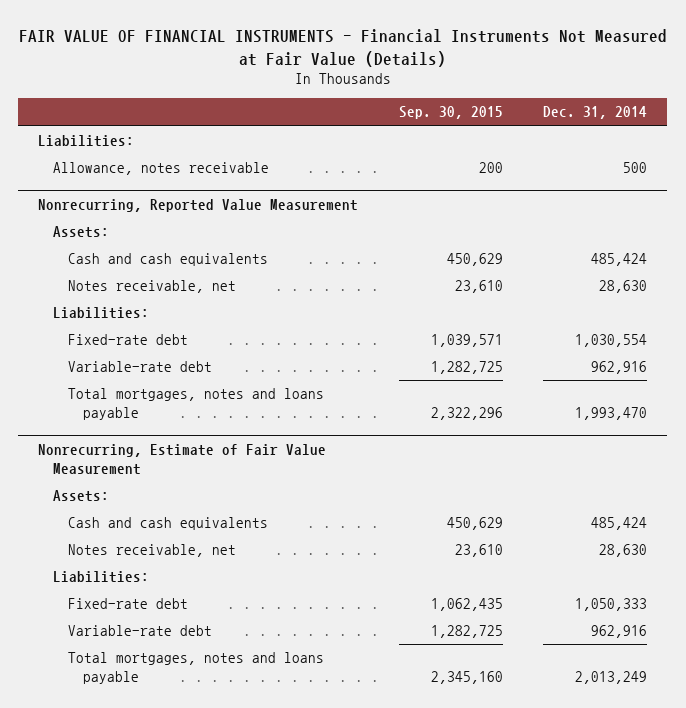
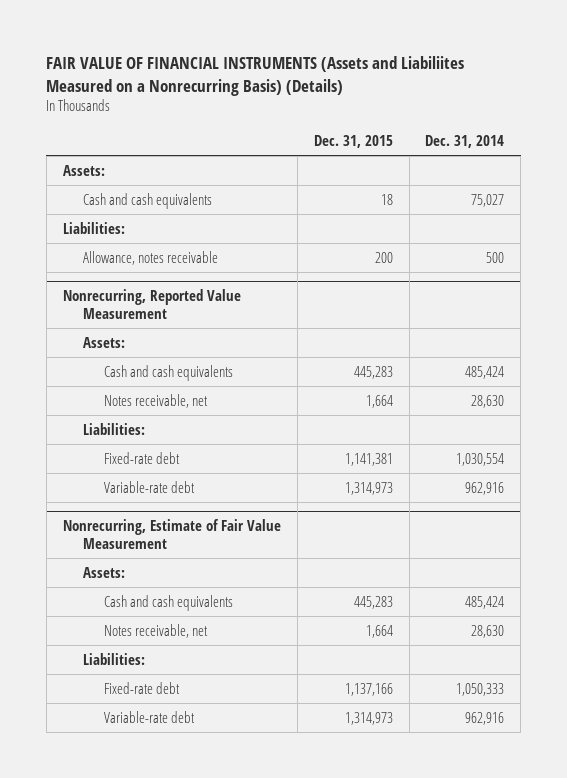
- FAIR VALUE OF FINANCIAL INSTRUMENTS - Financial Instruments Not Measured at Fair Value (Details)
+ FAIR VALUE OF FINANCIAL INSTRUMENTS (Assets and Liabiliites Measured on a Nonrecurring Basis) (Details)
- | Sep. 30, 2015 | Dec. 31, 2014
+ | Dec. 31, 2015 | Dec. 31, 2014
+ Assets:
+ Cash and cash equivalents | 18 | 75,027
@ Nonrecurring, Reported Value Measurement
- Total mortgages, notes and loans payable | 2,322,296 | 1,993,470
@ Nonrecurring, Estimate of Fair Value Measurement
- Total mortgages, notes and loans payable | 2,345,160 | 2,013,249

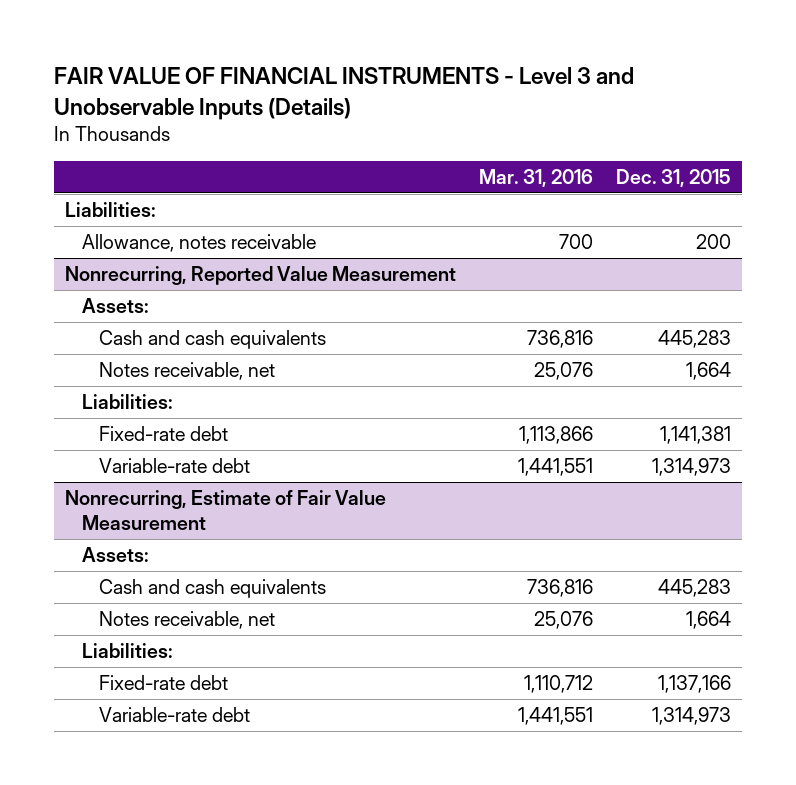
- FAIR VALUE OF FINANCIAL INSTRUMENTS (Assets and Liabiliites Measured on a Nonrecurring Basis) (Details)
+ FAIR VALUE OF FINANCIAL INSTRUMENTS - Level 3 and Unobservable Inputs (Details)
- | Dec. 31, 2015 | Dec. 31, 2014
+ | Mar. 31, 2016 | Dec. 31, 2015
- Assets:
- Cash and cash equivalents | 18 | 75,027

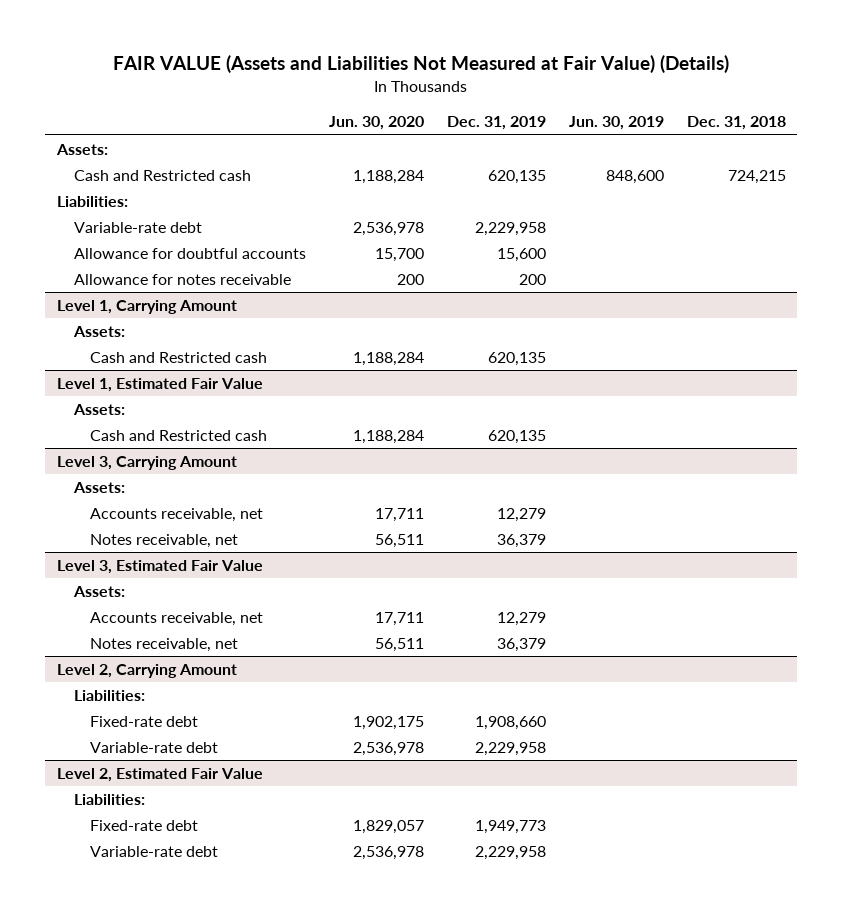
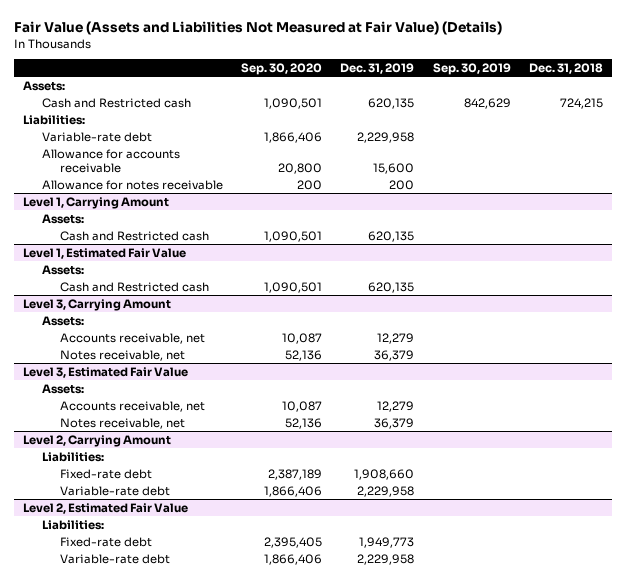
- FAIR VALUE (Assets and Liabilities Not Measured at Fair Value) (Details)
+ Fair Value (Assets and Liabilities Not Measured at Fair Value) (Details)
- | Jun. 30, 2020 | Dec. 31, 2019 | Jun. 30, 2019 | Dec. 31, 2018
+ | Sep. 30, 2020 | Dec. 31, 2019 | Sep. 30, 2019 | Dec. 31, 2018
- Allowance for doubtful accounts | 15,700 | 15,600 | |
+ Allowance for accounts receivable | 20,800 | 15,600 | |

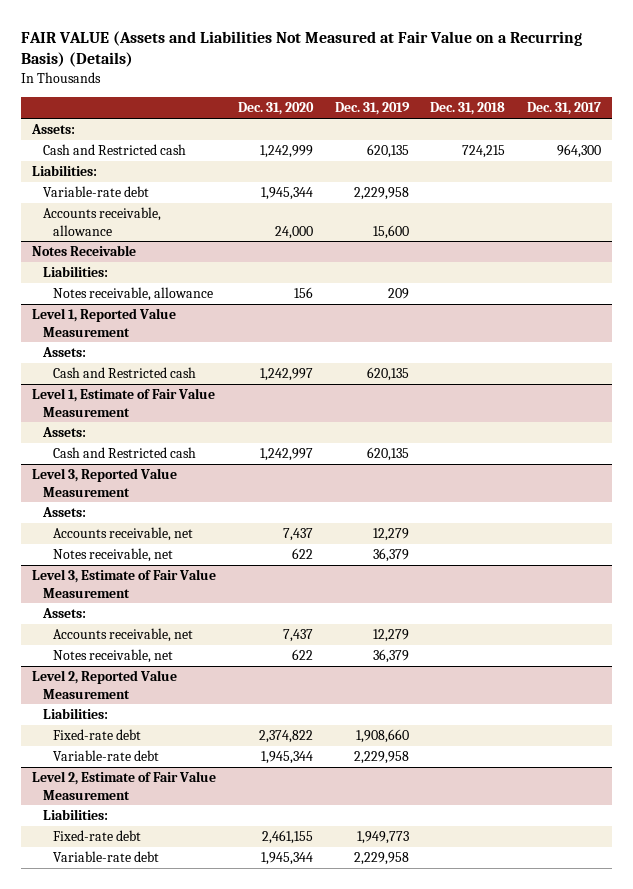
- Fair Value (Assets and Liabilities Not Measured at Fair Value) (Details)
+ FAIR VALUE (Assets and Liabilities Not Measured at Fair Value on a Recurring Basis) (Details)
- | Sep. 30, 2020 | Dec. 31, 2019 | Sep. 30, 2019 | Dec. 31, 2018
+ | Dec. 31, 2020 | Dec. 31, 2019 | Dec. 31, 2018 | Dec. 31, 2017
- Allowance for accounts receivable | 20,800 | 15,600 | |
- Allowance for notes receivable | 200 | 200 | |
- Level 1, Carrying Amount
+ Accounts receivable, allowance | 24,000 | 15,600 | |
+ Notes Receivable
+ Liabilities:
+ Notes receivable, allowance | 156 | 209 | |
+ Level 1, Reported Value Measurement
- Level 1, Estimated Fair Value
+ Level 1, Estimate of Fair Value Measurement
- Level 3, Carrying Amount
+ Level 3, Reported Value Measurement
- Level 3, Estimated Fair Value
+ Level 3, Estimate of Fair Value Measurement
- Level 2, Carrying Amount
+ Level 2, Reported Value Measurement
- Level 2, Estimated Fair Value
+ Level 2, Estimate of Fair Value Measurement

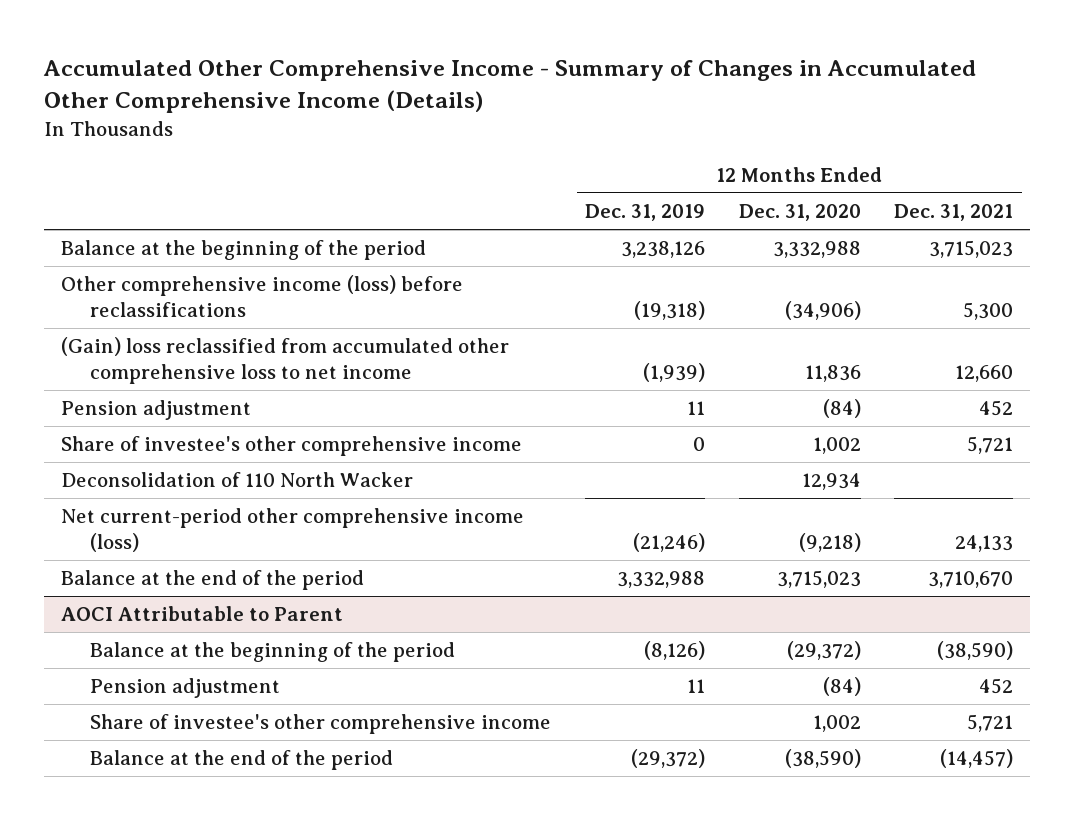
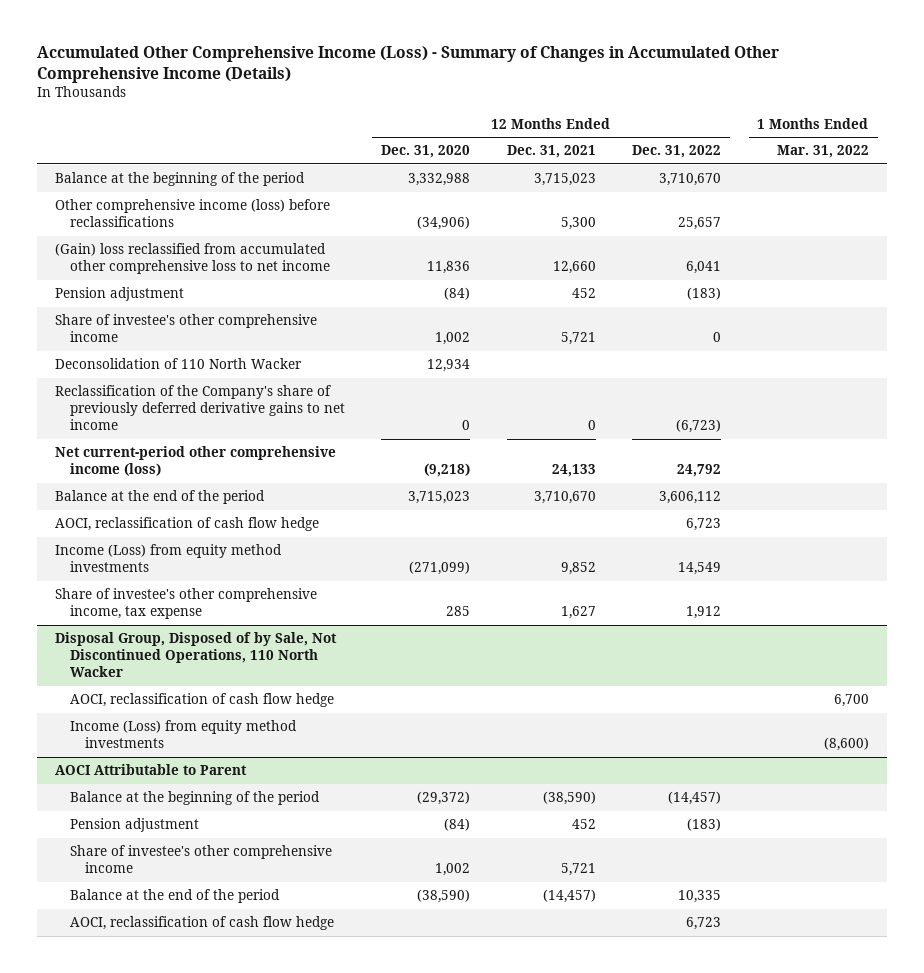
- Accumulated Other Comprehensive Income - Summary of Changes in Accumulated Other Comprehensive Income (Details)
+ Accumulated Other Comprehensive Income (Loss) - Summary of Changes in Accumulated Other Comprehensive Income (Details)
- | 12 Months Ended Dec. 31, 2019 | 12 Months Ended Dec. 31, 2020 | 12 Months Ended Dec. 31, 2021
+ | 12 Months Ended Dec. 31, 2020 | 12 Months Ended Dec. 31, 2021 | 12 Months Ended Dec. 31, 2022 | 1 Months Ended Mar. 31, 2022
+ Reclassification of the Company's share of previously deferred derivative gains to net income | 0 | 0 | (6,723) |
+ AOCI, reclassification of cash flow hedge | | | 6,723 |
+ Income (Loss) from equity method investments | (271,099) | 9,852 | 14,549 |
+ Share of investee's other comprehensive income, tax expense | 285 | 1,627 | 1,912 |
+ Disposal Group, Disposed of by Sale, Not Discontinued Operations, 110 North Wacker
+ AOCI, reclassification of cash flow hedge | | | | 6,700
+ Income (Loss) from equity method investments | | | | (8,600)
@ AOCI Attributable to Parent
+ AOCI, reclassification of cash flow hedge | | | 6,723 |

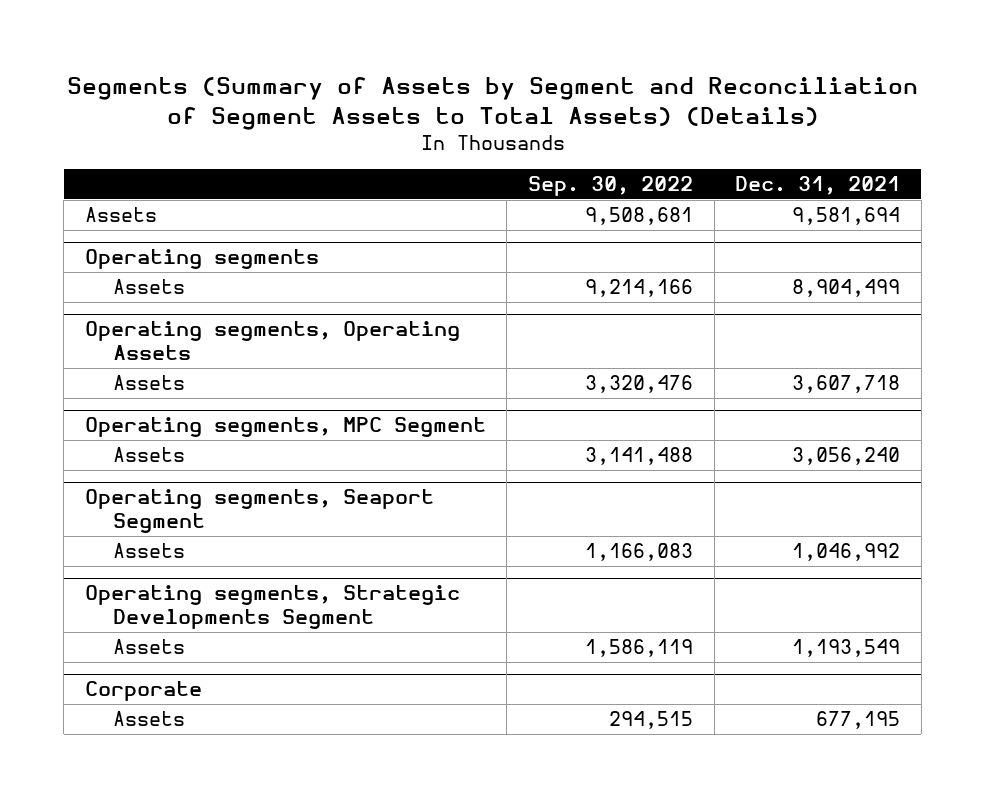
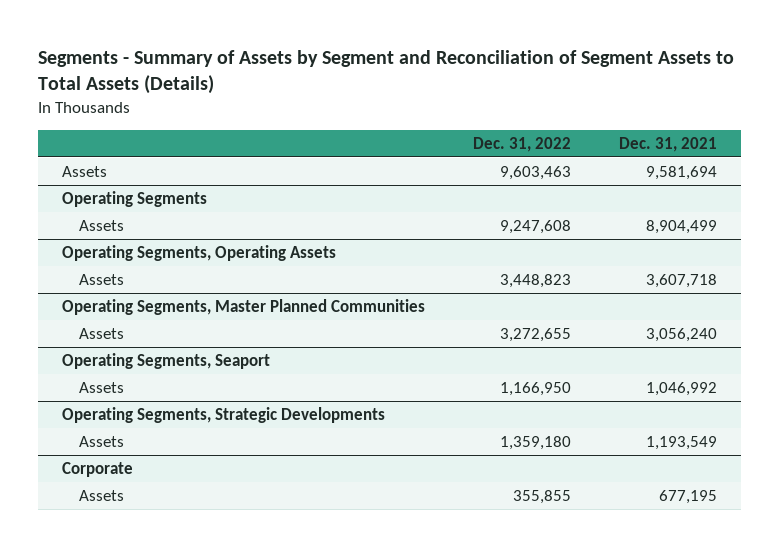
- Segments (Summary of Assets by Segment and Reconciliation of Segment Assets to Total Assets) (Details)
+ Segments - Summary of Assets by Segment and Reconciliation of Segment Assets to Total Assets (Details)
- | Sep. 30, 2022 | Dec. 31, 2021
+ | Dec. 31, 2022 | Dec. 31, 2021
- Operating segments
+ Operating Segments
- Operating segments, Operating Assets
+ Operating Segments, Operating Assets
- Operating segments, MPC Segment
+ Operating Segments, Master Planned Communities
- Operating segments, Seaport Segment
+ Operating Segments, Seaport
- Operating segments, Strategic Developments Segment
+ Operating Segments, Strategic Developments

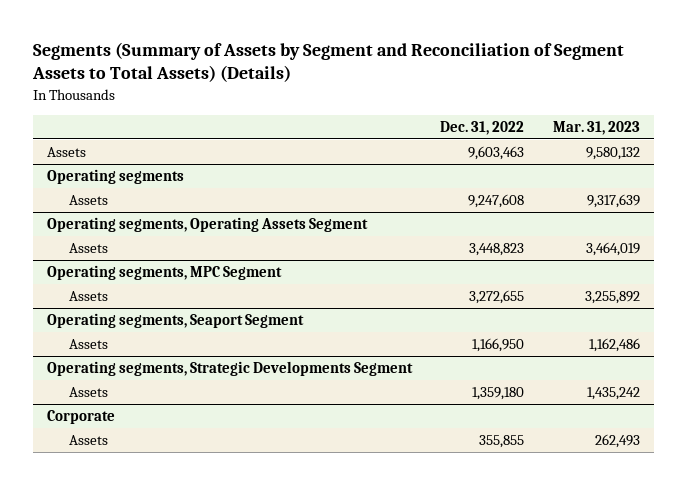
- Segments - Summary of Assets by Segment and Reconciliation of Segment Assets to Total Assets (Details)
+ Segments (Summary of Assets by Segment and Reconciliation of Segment Assets to Total Assets) (Details)
- | Dec. 31, 2022 | Dec. 31, 2021
+ | Dec. 31, 2022 | Mar. 31, 2023
- Operating Segments
+ Operating segments
- Operating Segments, Operating Assets
+ Operating segments, Operating Assets Segment
- Operating Segments, Master Planned Communities
+ Operating segments, MPC Segment
- Operating Segments, Seaport
+ Operating segments, Seaport Segment
- Operating Segments, Strategic Developments
+ Operating segments, Strategic Developments Segment

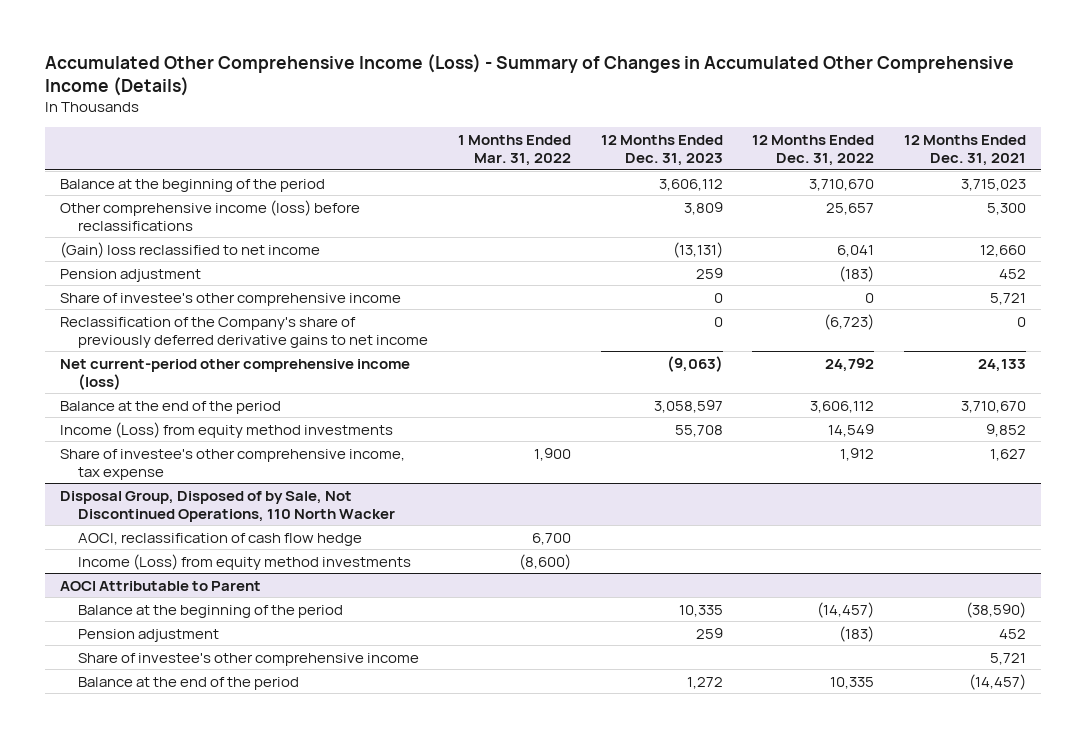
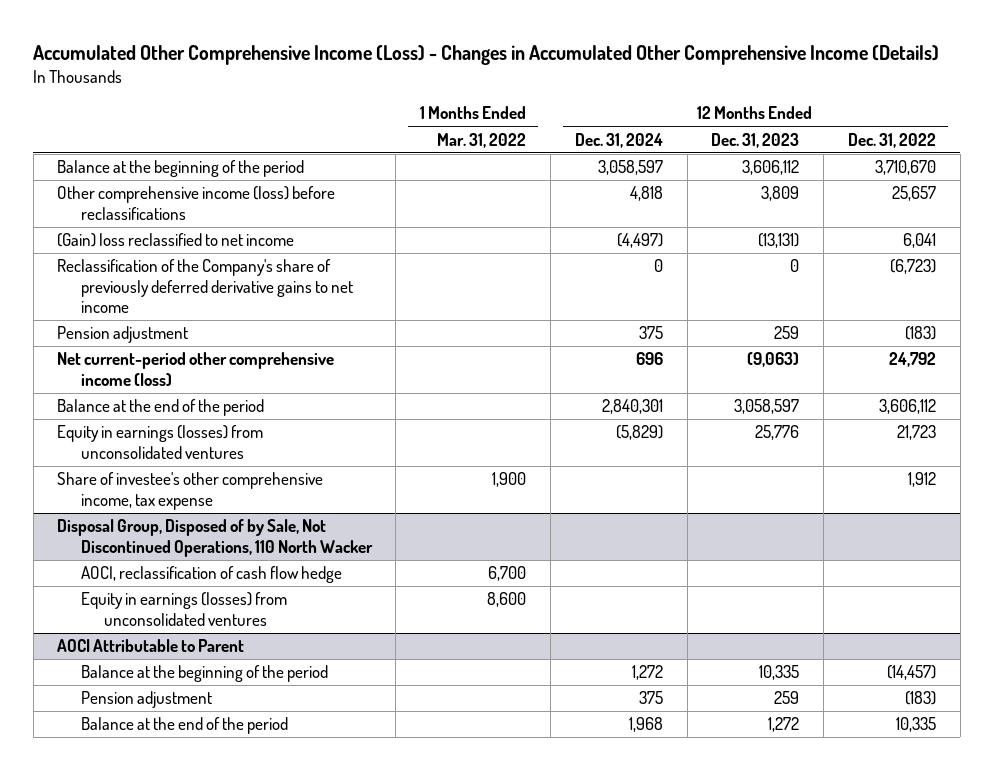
- Accumulated Other Comprehensive Income (Loss) - Summary of Changes in Accumulated Other Comprehensive Income (Details)
+ Accumulated Other Comprehensive Income (Loss) - Changes in Accumulated Other Comprehensive Income (Details)
- | 1 Months Ended Mar. 31, 2022 | 12 Months Ended Dec. 31, 2023 | 12 Months Ended Dec. 31, 2022 | 12 Months Ended Dec. 31, 2021
+ | 1 Months Ended Mar. 31, 2022 | 12 Months Ended Dec. 31, 2024 | 12 Months Ended Dec. 31, 2023 | 12 Months Ended Dec. 31, 2022
- Share of investee's other comprehensive income | | 0 | 0 | 5,721
moved down: Pension adjustment | | 375 | 259 | (183)
- Income (Loss) from equity method investments | | 55,708 | 14,549 | 9,852
+ Equity in earnings (losses) from unconsolidated ventures | | (5,829) | 25,776 | 21,723
@ Disposal Group, Disposed of by Sale, Not Discontinued Operations, 110 North Wacker
- Income (Loss) from equity method investments | (8,600) | | |
+ Equity in earnings (losses) from unconsolidated ventures | 8,600 | | |
@ AOCI Attributable to Parent
- Share of investee's other comprehensive income | | | | 5,721

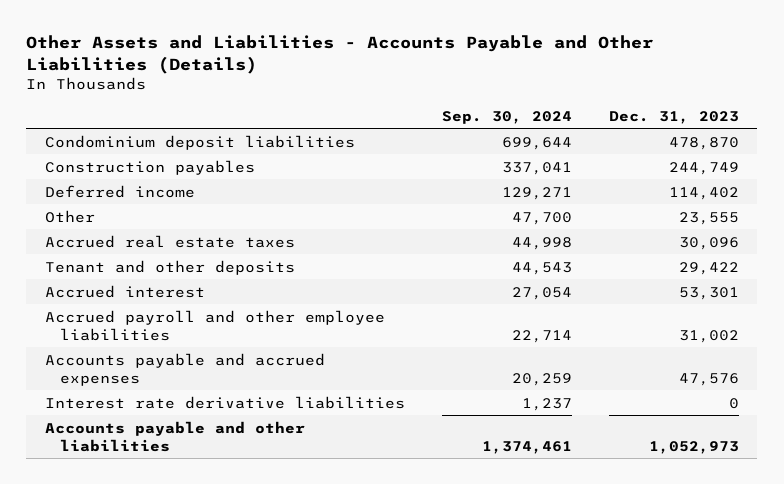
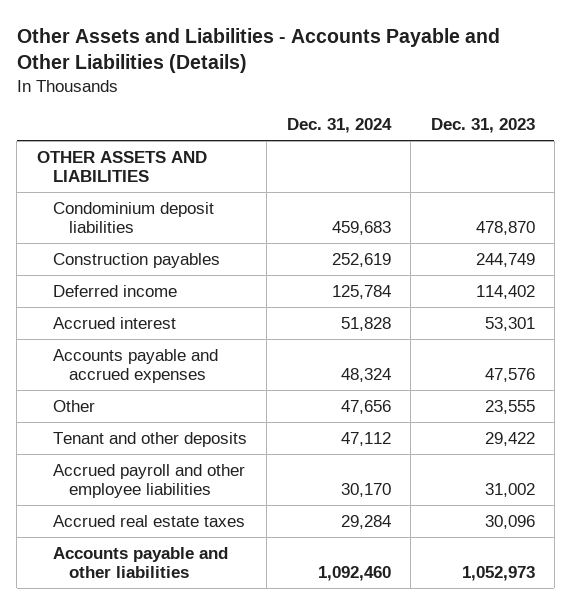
- | Sep. 30, 2024 | Dec. 31, 2023
+ | Dec. 31, 2024 | Dec. 31, 2023
+ OTHER ASSETS AND LIABILITIES
moved up: Accrued interest | 51,828 | 53,301
moved up: Accounts payable and accrued expenses | 48,324 | 47,576
- Interest rate derivative liabilities | 1,237 | 0
moved down: Accrued real estate taxes | 29,284 | 30,096

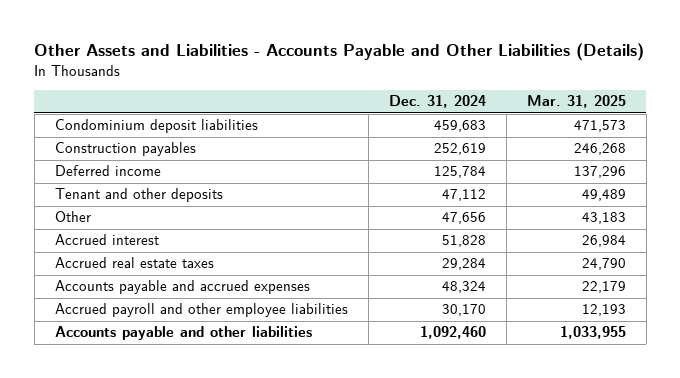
- | Dec. 31, 2024 | Dec. 31, 2023
+ | Dec. 31, 2024 | Mar. 31, 2025
- OTHER ASSETS AND LIABILITIES
moved up: Tenant and other deposits | 47,112 | 49,489
moved up: Other | 47,656 | 43,183
moved up: Accrued real estate taxes | 29,284 | 24,790

